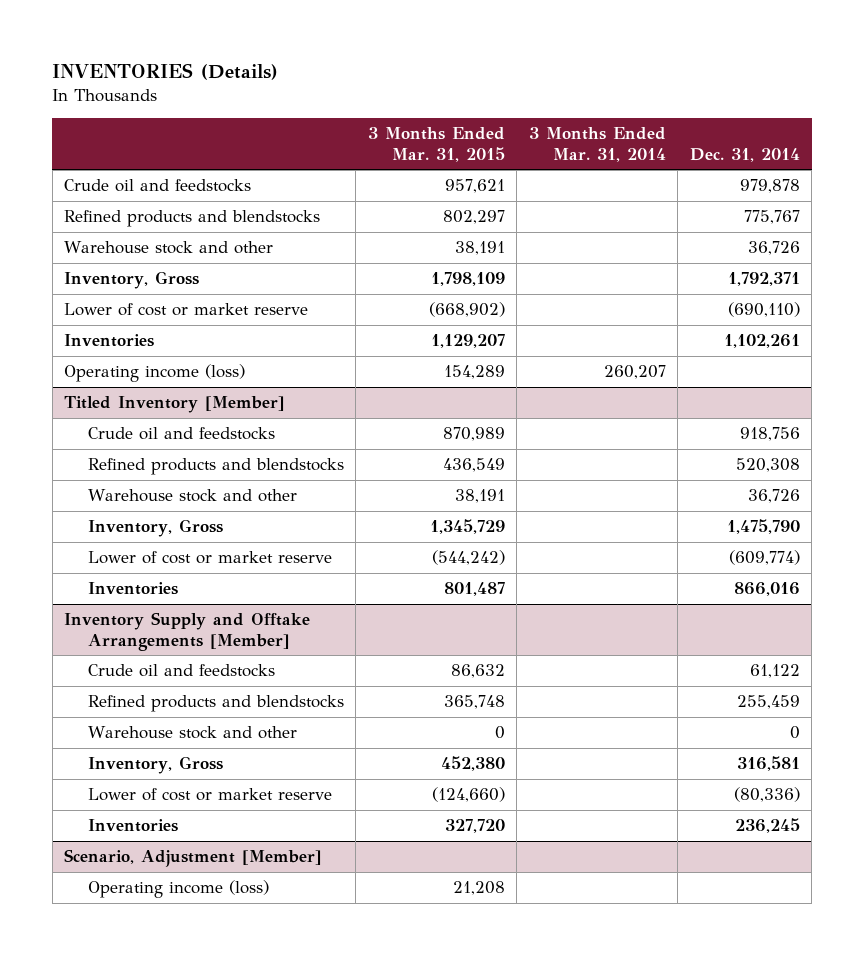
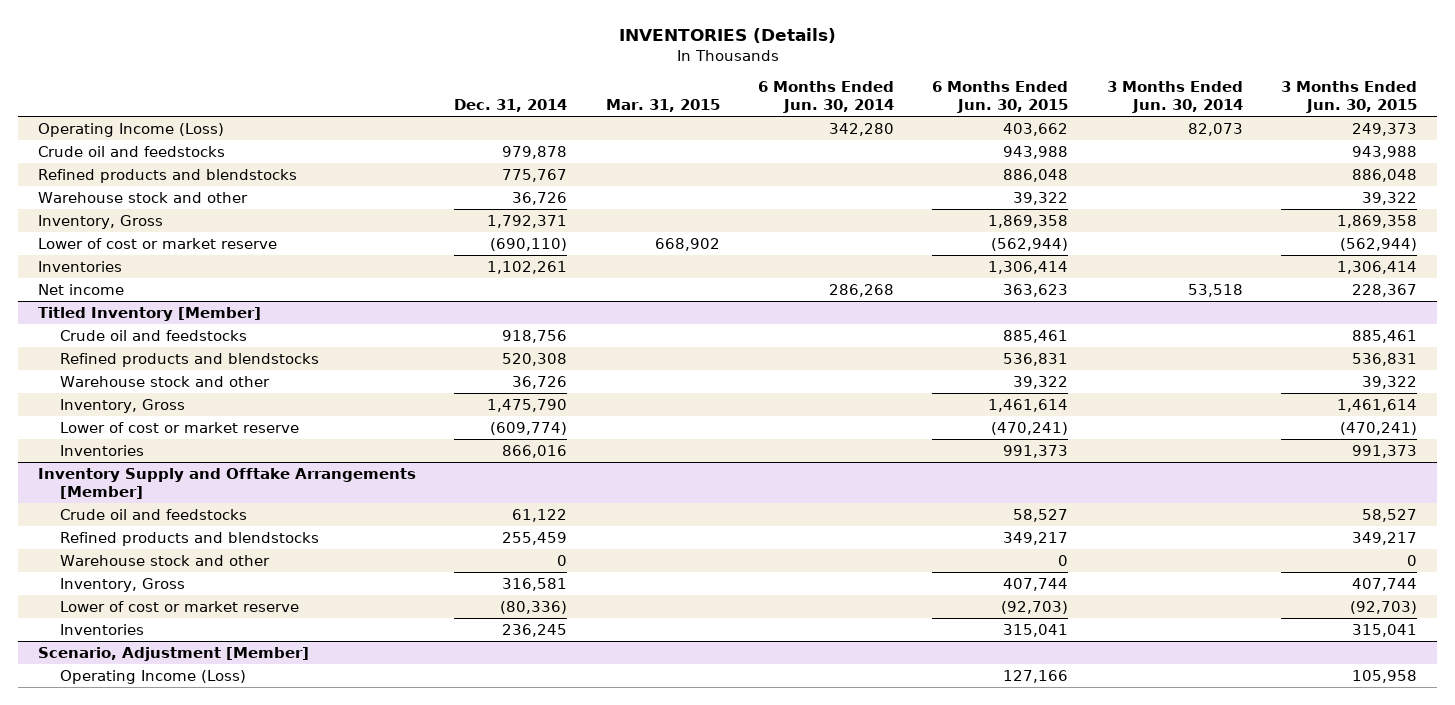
- | 3 Months Ended Mar. 31, 2015 | 3 Months Ended Mar. 31, 2014 | Dec. 31, 2014
+ | Dec. 31, 2014 | Mar. 31, 2015 | 6 Months Ended Jun. 30, 2014 | 6 Months Ended Jun. 30, 2015 | 3 Months Ended Jun. 30, 2014 | 3 Months Ended Jun. 30, 2015
+ Operating Income (Loss) | | | 342,280 | 403,662 | 82,073 | 249,373
- Operating income (loss) | 154,289 | 260,207 |
+ Net income | | | 286,268 | 363,623 | 53,518 | 228,367
@ Scenario, Adjustment [Member]
- Operating income (loss) | 21,208 | |
+ Operating Income (Loss) | | | | 127,166 | | 105,958

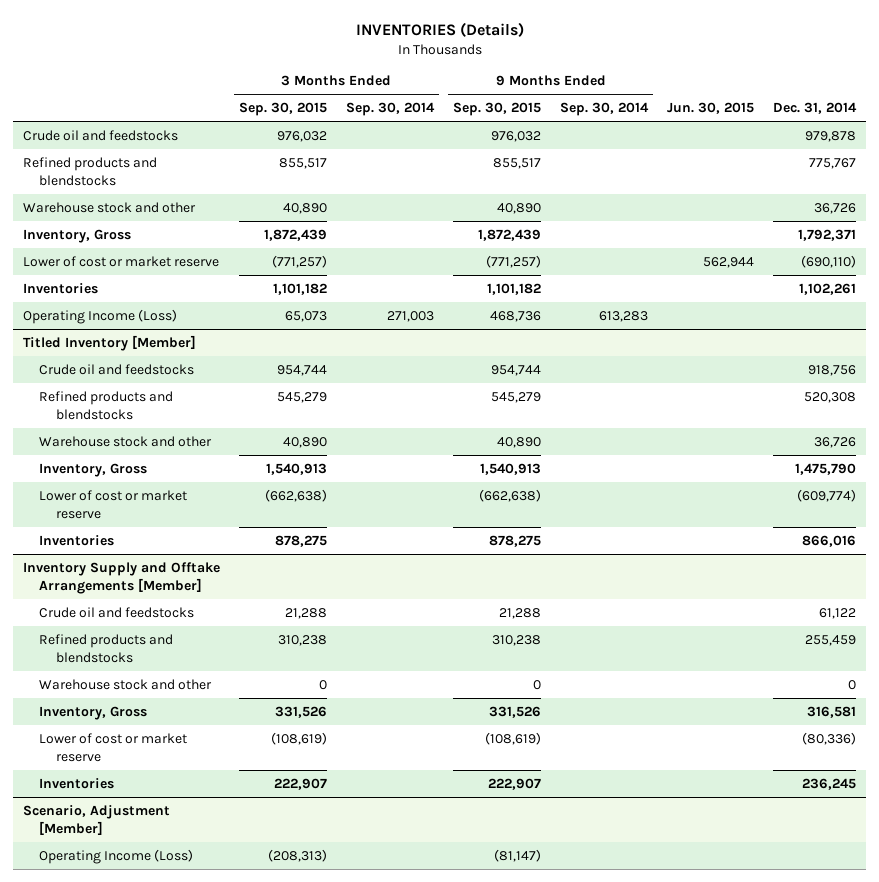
- | Dec. 31, 2014 | Mar. 31, 2015 | 6 Months Ended Jun. 30, 2014 | 6 Months Ended Jun. 30, 2015 | 3 Months Ended Jun. 30, 2014 | 3 Months Ended Jun. 30, 2015
+ | 3 Months Ended Sep. 30, 2015 | 3 Months Ended Sep. 30, 2014 | 9 Months Ended Sep. 30, 2015 | 9 Months Ended Sep. 30, 2014 | Jun. 30, 2015 | Dec. 31, 2014
- Net income | | | 286,268 | 363,623 | 53,518 | 228,367
moved down: Operating Income (Loss) | 65,073 | 271,003 | 468,736 | 613,283 | |

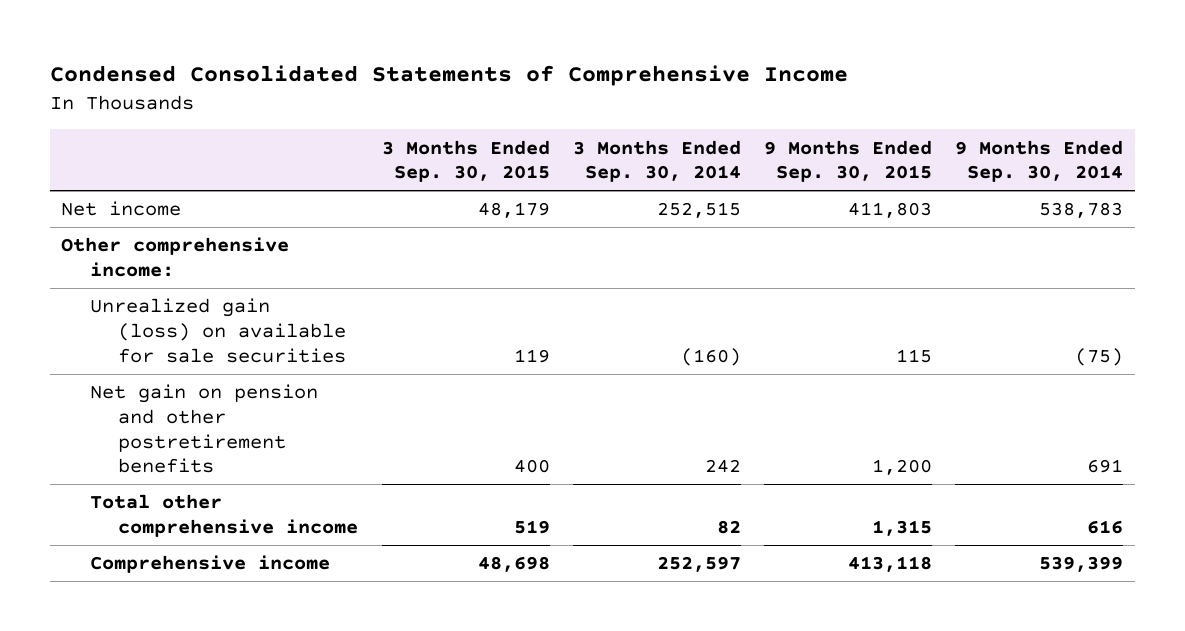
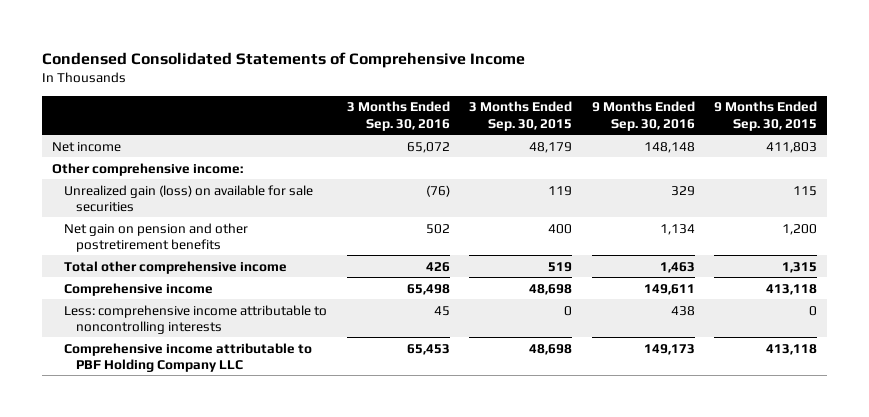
- | 3 Months Ended Sep. 30, 2015 | 3 Months Ended Sep. 30, 2014 | 9 Months Ended Sep. 30, 2015 | 9 Months Ended Sep. 30, 2014
+ | 3 Months Ended Sep. 30, 2016 | 3 Months Ended Sep. 30, 2015 | 9 Months Ended Sep. 30, 2016 | 9 Months Ended Sep. 30, 2015
+ Less: comprehensive income attributable to noncontrolling interests | 45 | 0 | 438 | 0
+ Comprehensive income attributable to PBF Holding Company LLC | 65,453 | 48,698 | 149,173 | 413,118

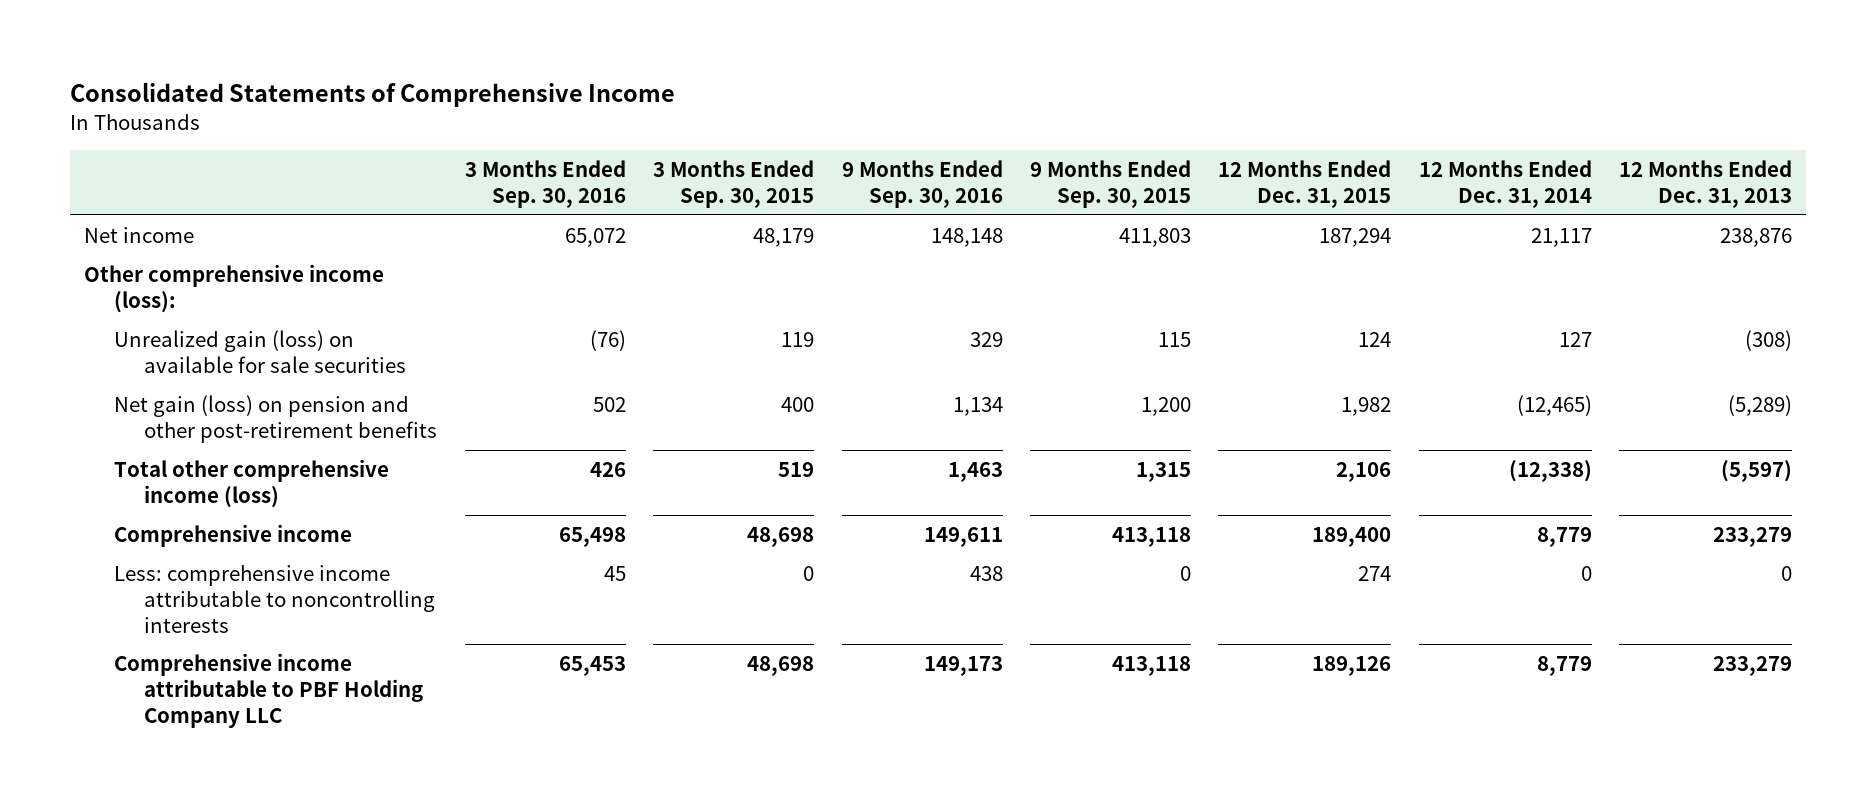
- Condensed Consolidated Statements of Comprehensive Income
+ Consolidated Statements of Comprehensive Income
- | 3 Months Ended Sep. 30, 2016 | 3 Months Ended Sep. 30, 2015 | 9 Months Ended Sep. 30, 2016 | 9 Months Ended Sep. 30, 2015
+ | 3 Months Ended Sep. 30, 2016 | 3 Months Ended Sep. 30, 2015 | 9 Months Ended Sep. 30, 2016 | 9 Months Ended Sep. 30, 2015 | 12 Months Ended Dec. 31, 2015 | 12 Months Ended Dec. 31, 2014 | 12 Months Ended Dec. 31, 2013
- Other comprehensive income:
+ Other comprehensive income (loss):
- Net gain on pension and other postretirement benefits | 502 | 400 | 1,134 | 1,200
- Total other comprehensive income | 426 | 519 | 1,463 | 1,315
+ Net gain (loss) on pension and other post-retirement benefits | 502 | 400 | 1,134 | 1,200 | 1,982 | (12,465) | (5,289)
+ Total other comprehensive income (loss) | 426 | 519 | 1,463 | 1,315 | 2,106 | (12,338) | (5,597)

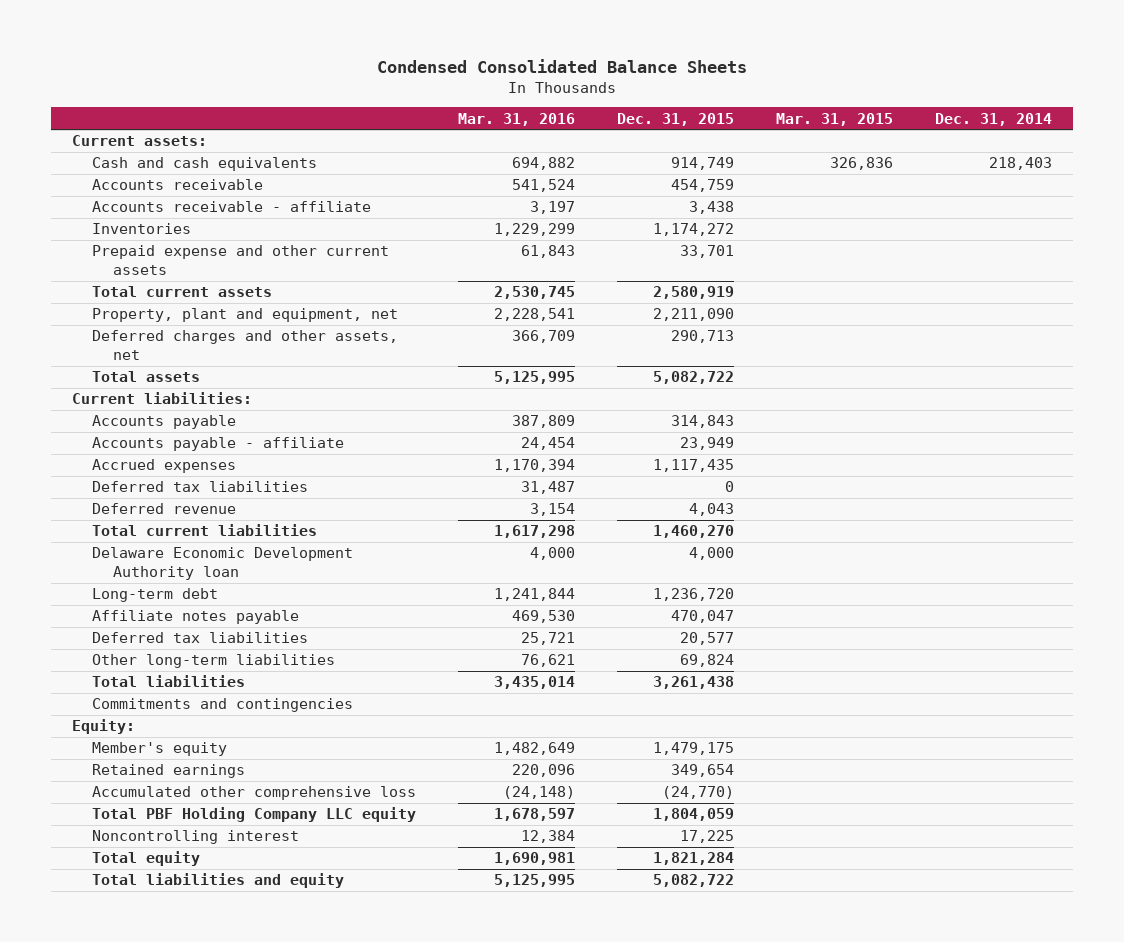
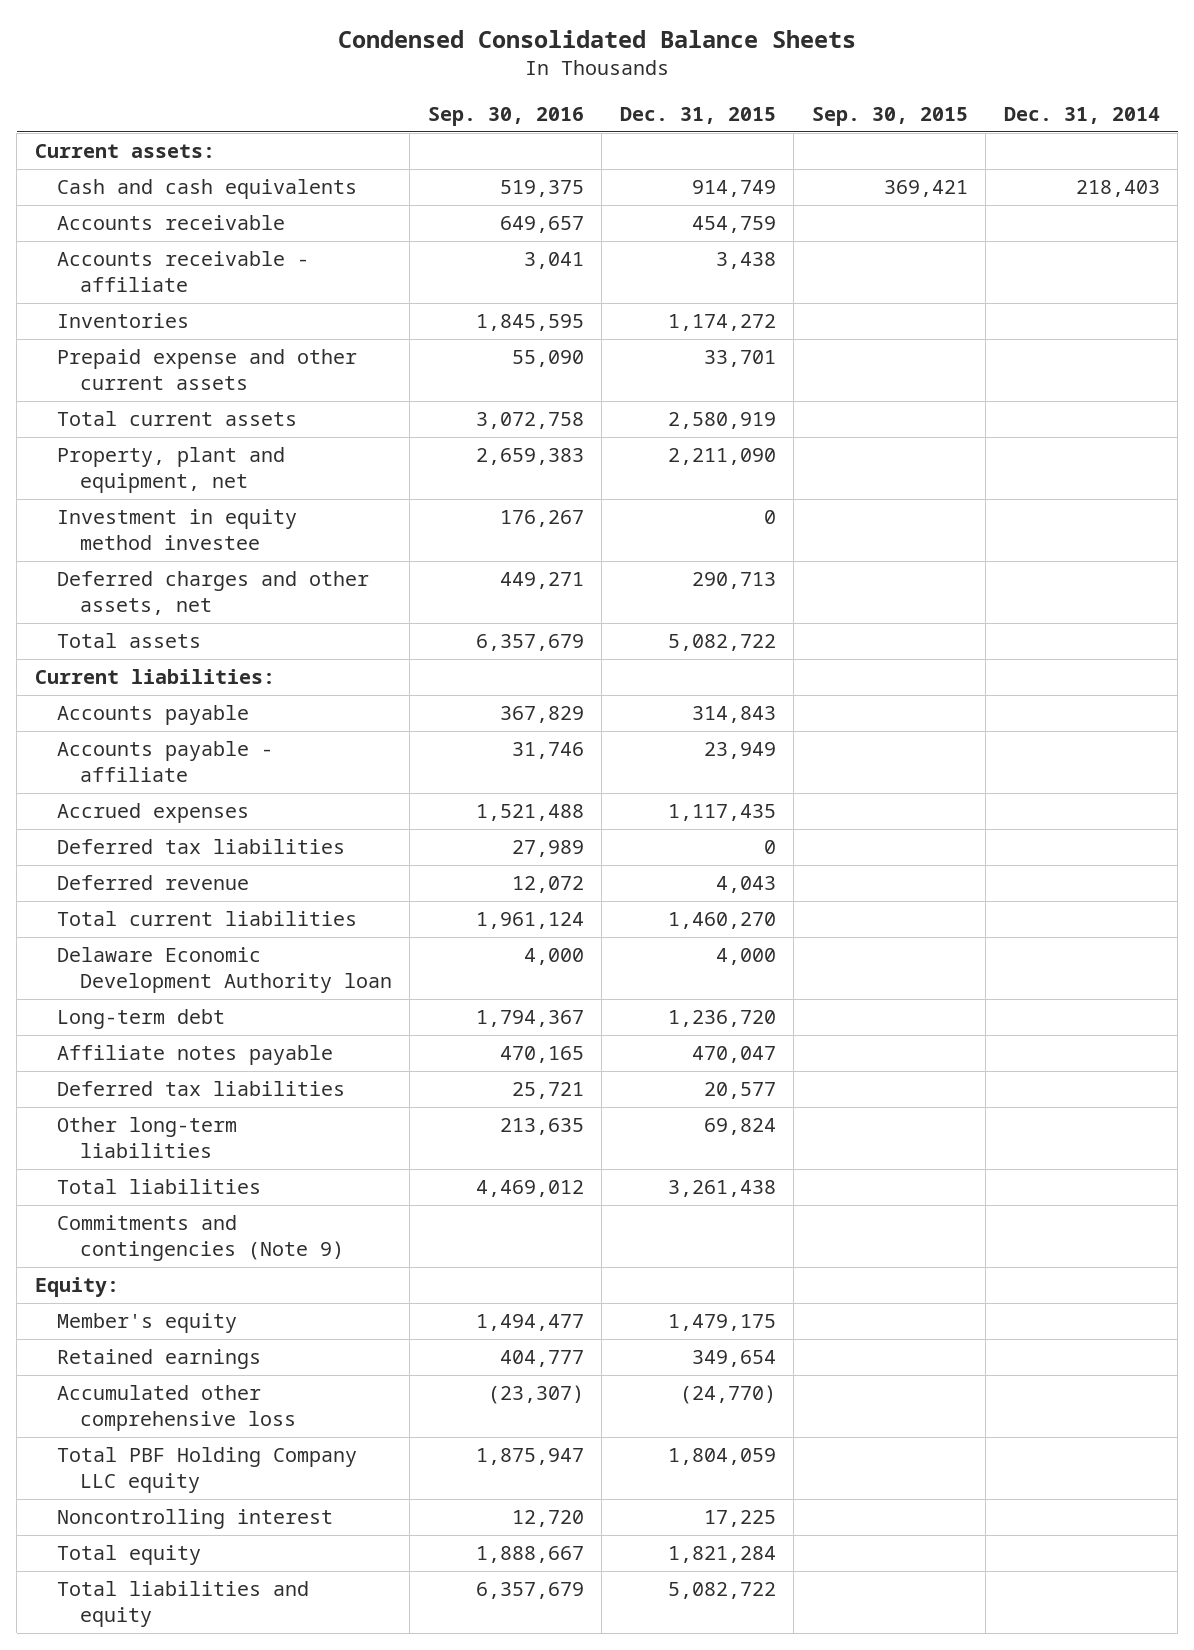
- | Mar. 31, 2016 | Dec. 31, 2015 | Mar. 31, 2015 | Dec. 31, 2014
+ | Sep. 30, 2016 | Dec. 31, 2015 | Sep. 30, 2015 | Dec. 31, 2014
+ Investment in equity method investee | 176,267 | 0 | |
- Commitments and contingencies
+ Commitments and contingencies (Note 9)

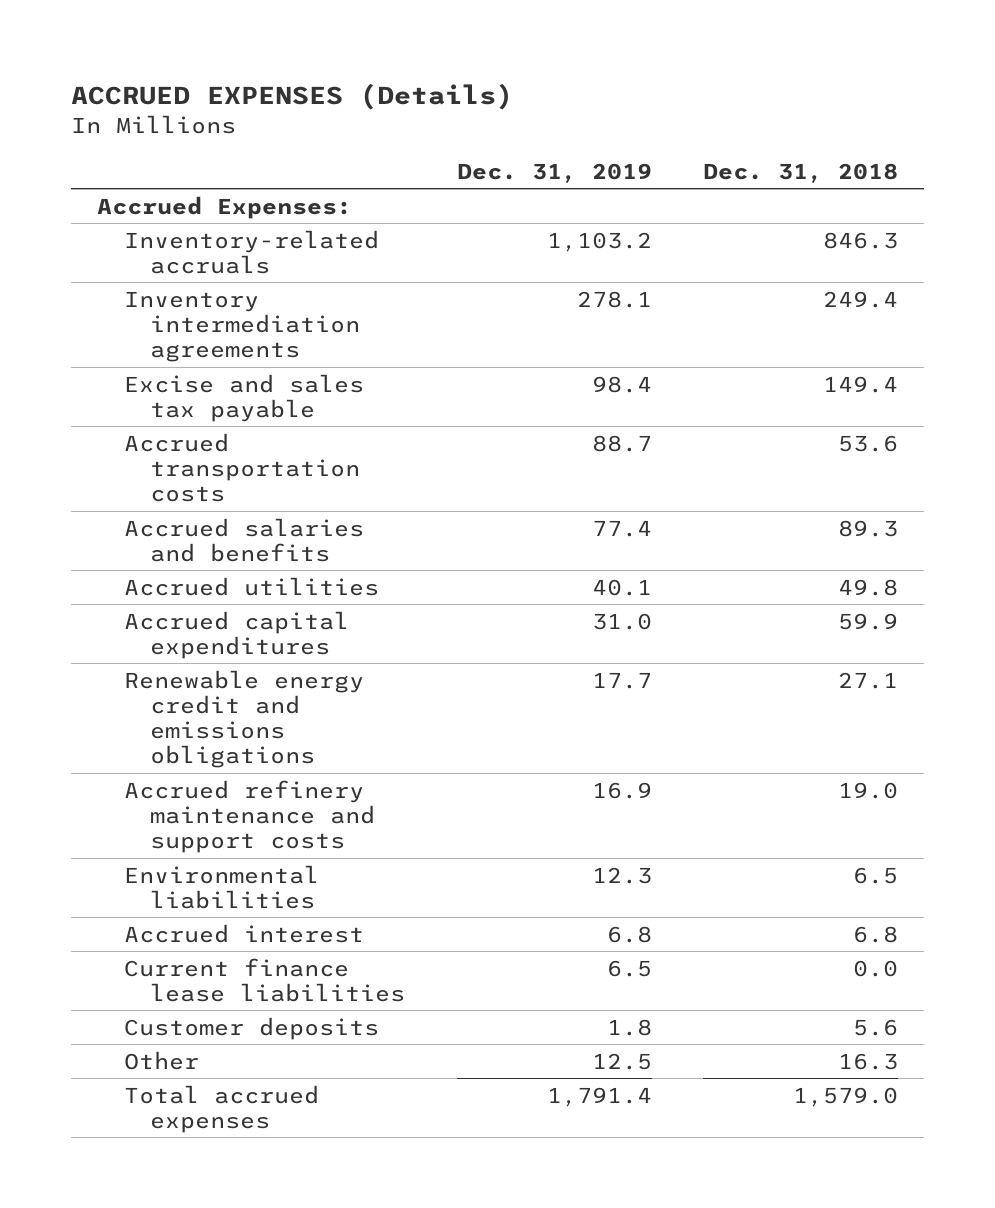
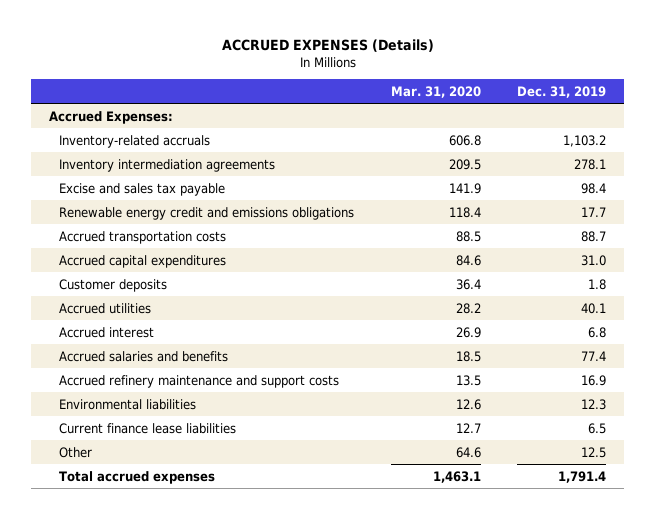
- | Dec. 31, 2019 | Dec. 31, 2018
+ | Mar. 31, 2020 | Dec. 31, 2019
moved up: Renewable energy credit and emissions obligations | 118.4 | 17.7
moved up: Customer deposits | 36.4 | 1.8
moved down: Accrued utilities | 28.2 | 40.1
moved up: Accrued interest | 26.9 | 6.8
moved down: Accrued salaries and benefits | 18.5 | 77.4

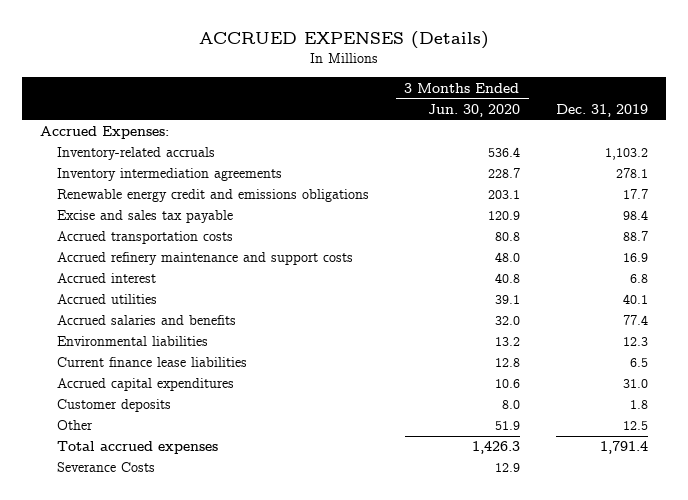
- | Mar. 31, 2020 | Dec. 31, 2019
+ | 3 Months Ended Jun. 30, 2020 | Dec. 31, 2019
moved down: Excise and sales tax payable | 120.9 | 98.4
moved up: Accrued refinery maintenance and support costs | 48.0 | 16.9
moved down: Accrued utilities | 39.1 | 40.1
moved down: Accrued capital expenditures | 10.6 | 31.0
moved down: Customer deposits | 8.0 | 1.8
+ Severance Costs | 12.9 |

